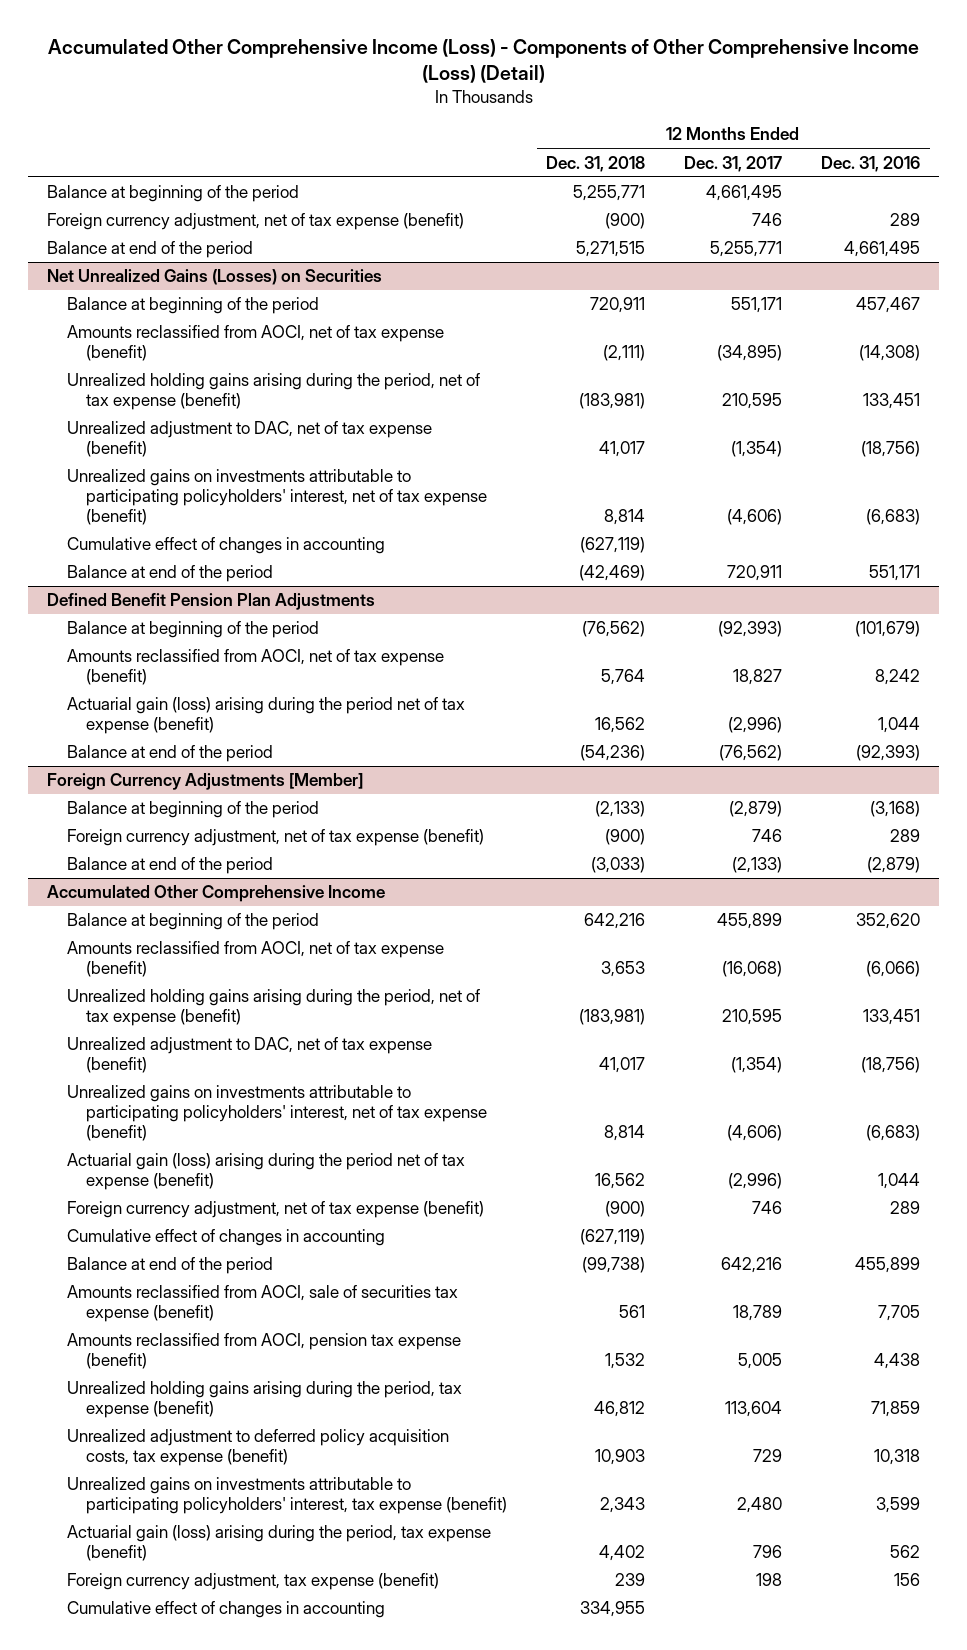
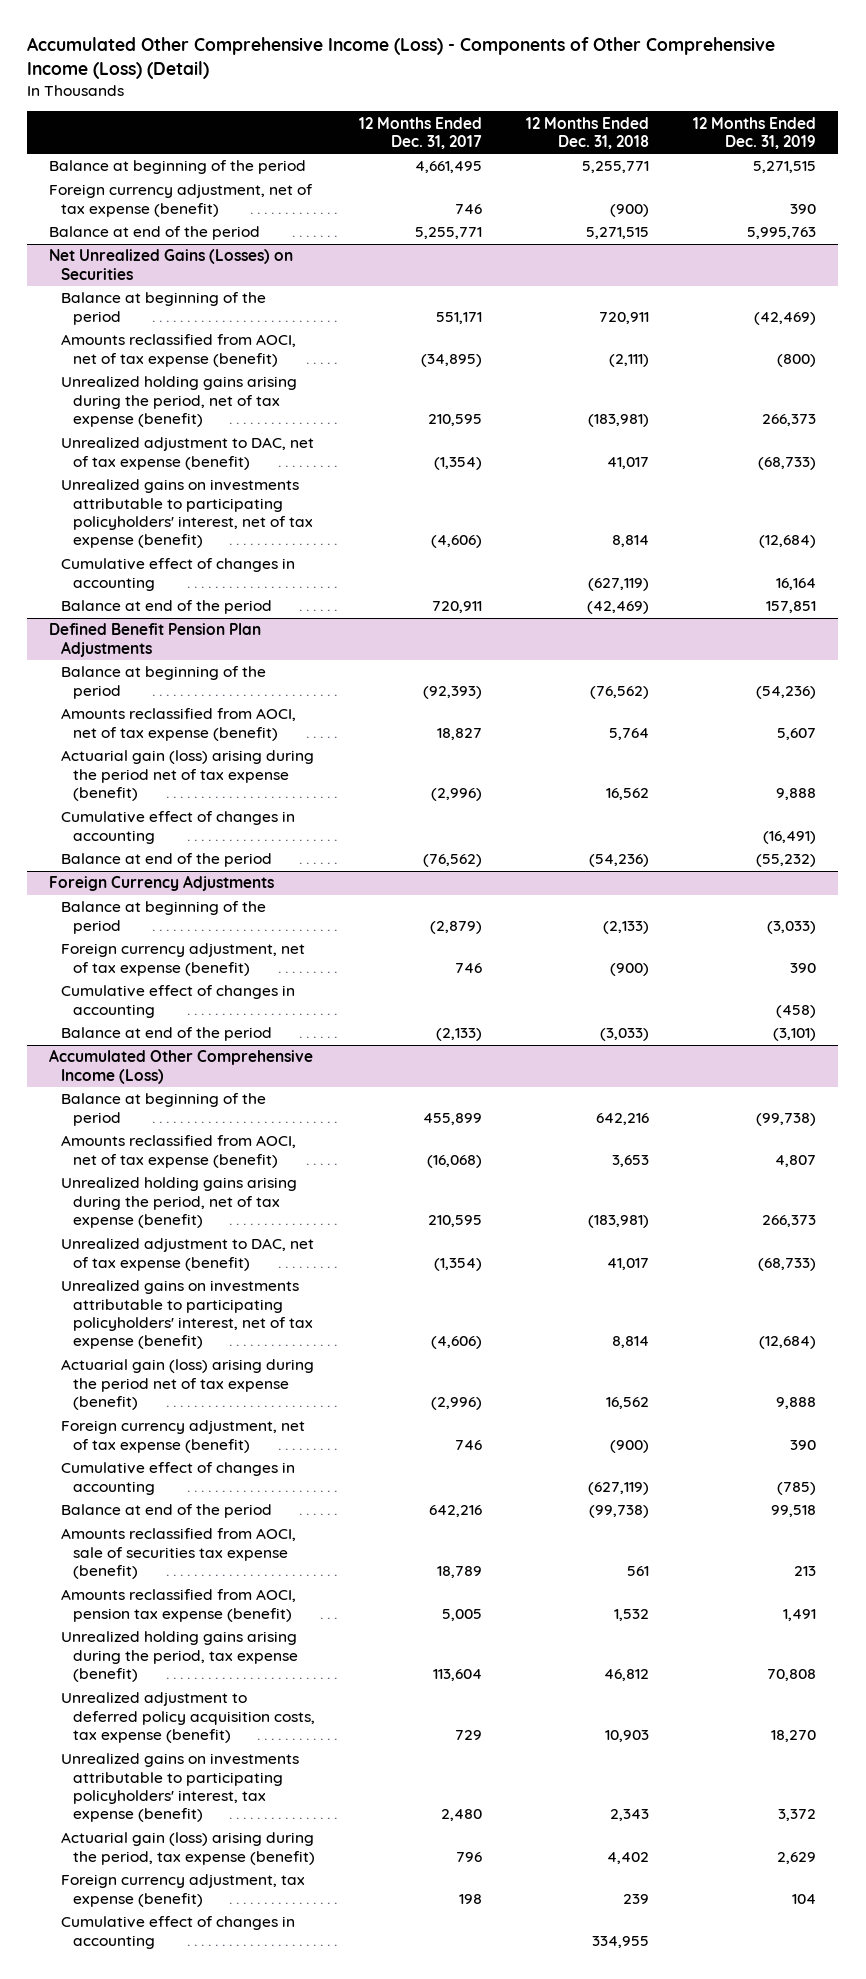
- | 12 Months Ended Dec. 31, 2018 | 12 Months Ended Dec. 31, 2017 | 12 Months Ended Dec. 31, 2016
+ | 12 Months Ended Dec. 31, 2017 | 12 Months Ended Dec. 31, 2018 | 12 Months Ended Dec. 31, 2019
@ Defined Benefit Pension Plan Adjustments
+ Cumulative effect of changes in accounting | | | (16,491)
- Foreign Currency Adjustments [Member]
+ Foreign Currency Adjustments
+ Cumulative effect of changes in accounting | | | (458)
- Accumulated Other Comprehensive Income
+ Accumulated Other Comprehensive Income (Loss)

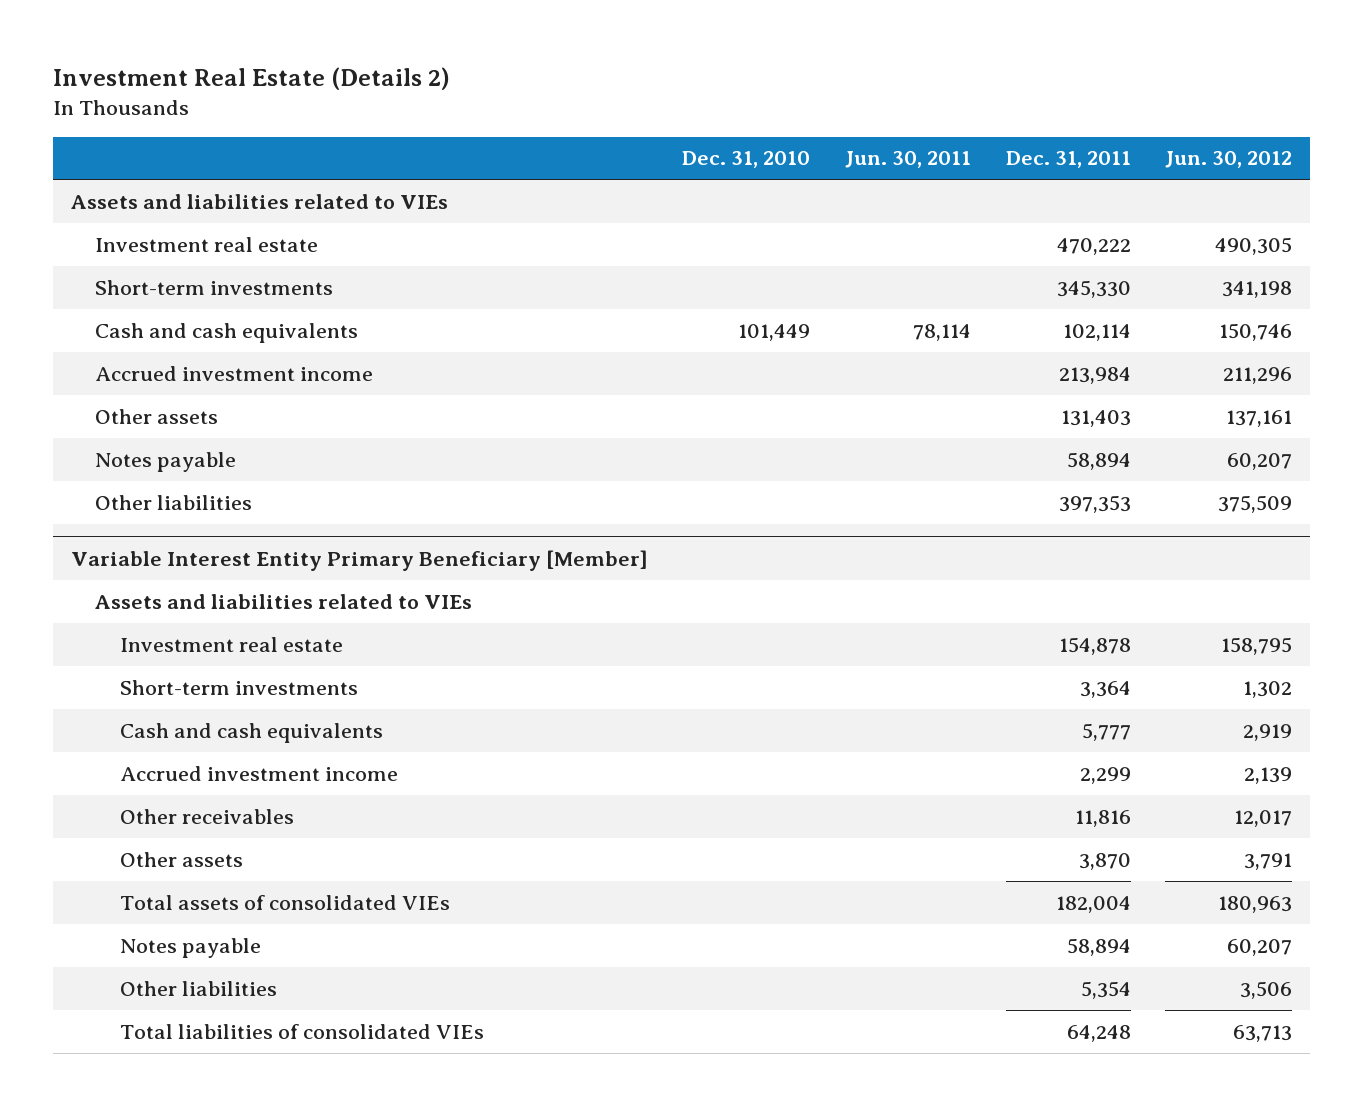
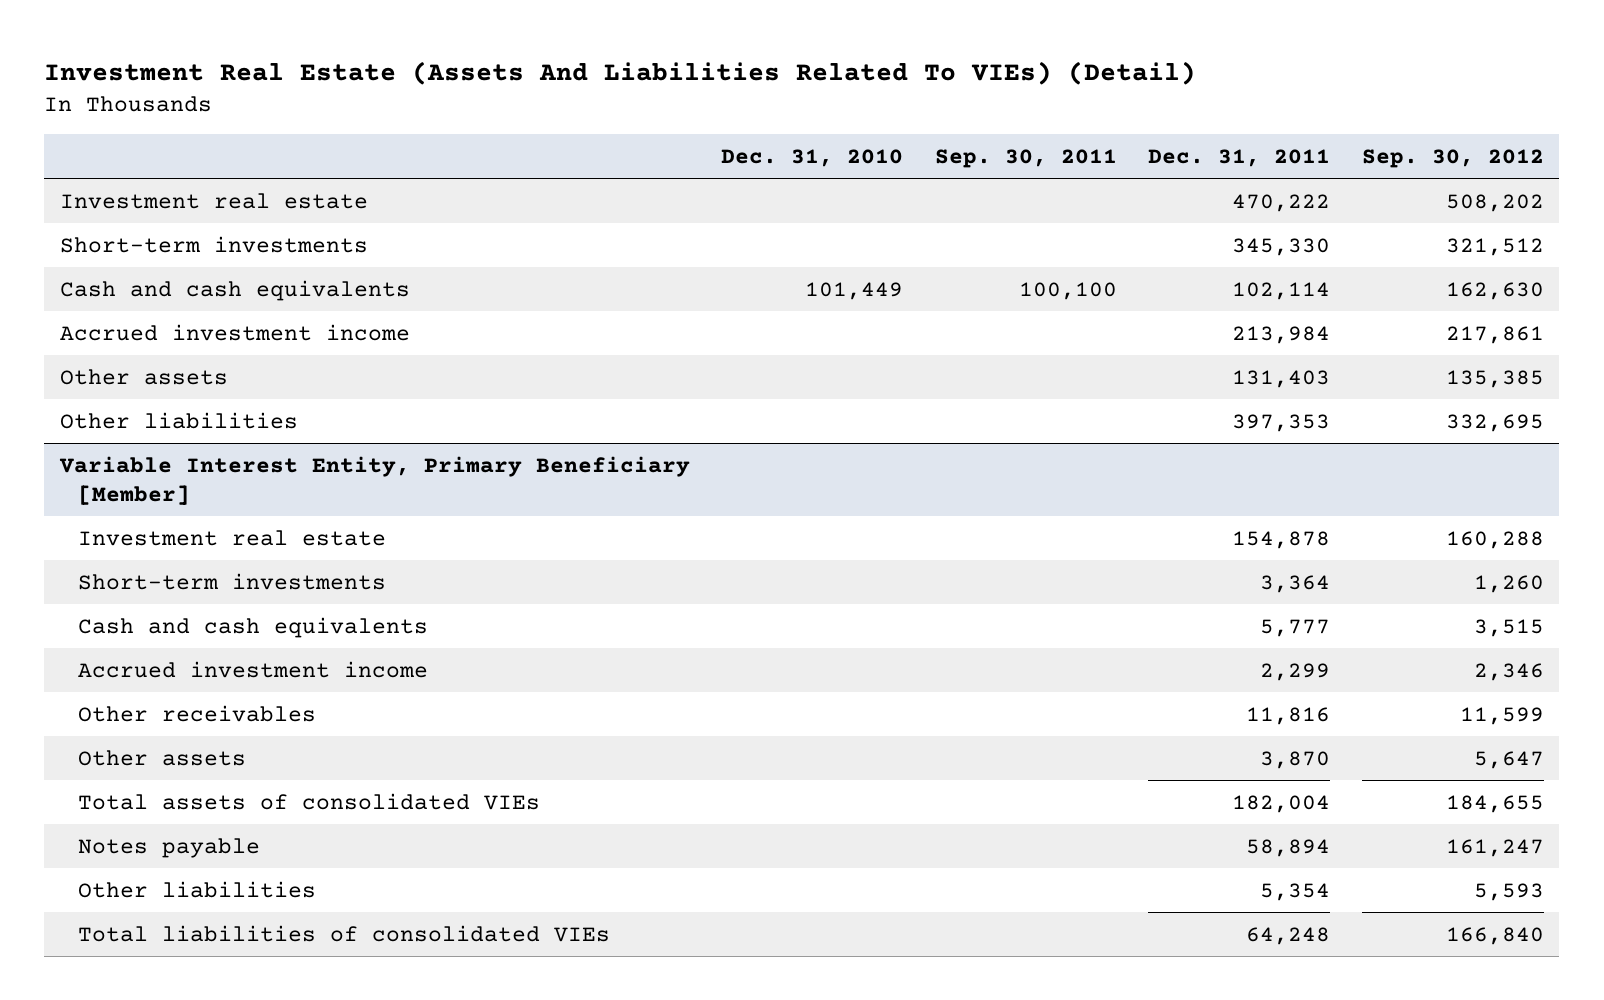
- Investment Real Estate (Details 2)
+ Investment Real Estate (Assets And Liabilities Related To VIEs) (Detail)
- | Dec. 31, 2010 | Jun. 30, 2011 | Dec. 31, 2011 | Jun. 30, 2012
+ | Dec. 31, 2010 | Sep. 30, 2011 | Dec. 31, 2011 | Sep. 30, 2012
- Assets and liabilities related to VIEs
- Notes payable | | | 58,894 | 60,207
- Variable Interest Entity Primary Beneficiary [Member]
- Assets and liabilities related to VIEs
+ Variable Interest Entity, Primary Beneficiary [Member]

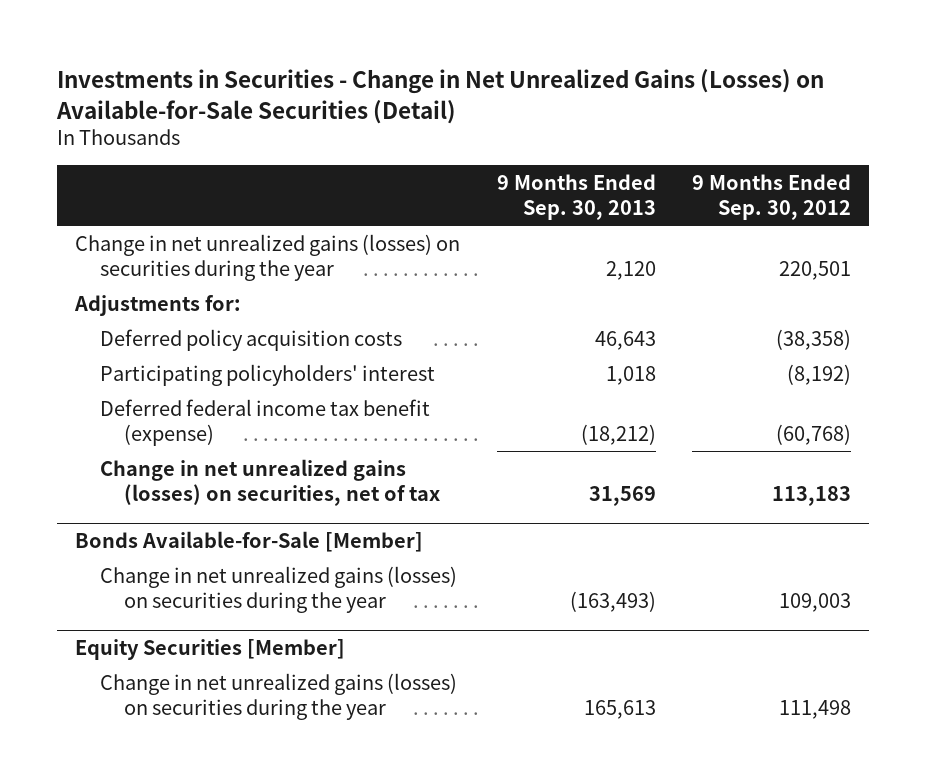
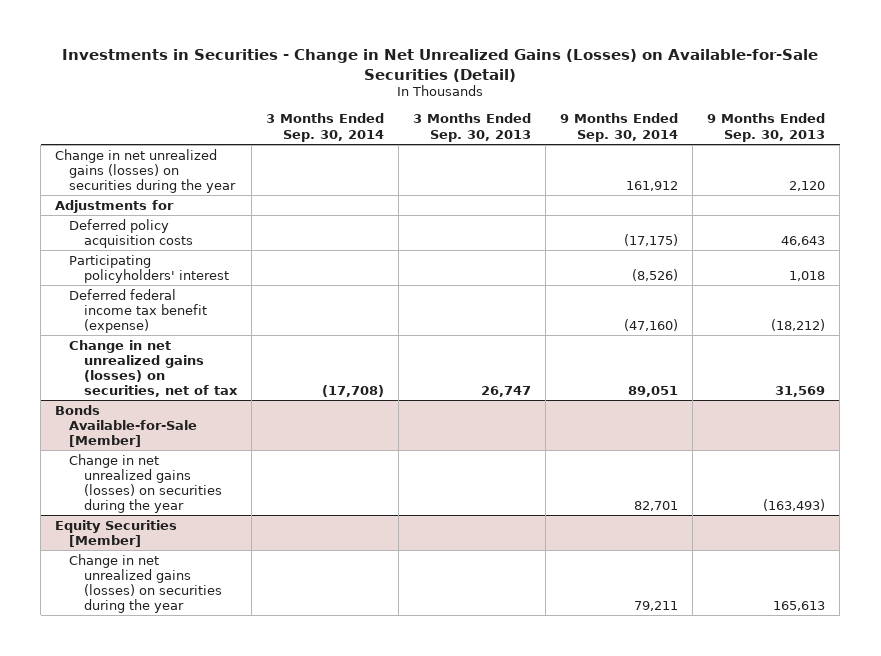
- | 9 Months Ended Sep. 30, 2013 | 9 Months Ended Sep. 30, 2012
+ | 3 Months Ended Sep. 30, 2014 | 3 Months Ended Sep. 30, 2013 | 9 Months Ended Sep. 30, 2014 | 9 Months Ended Sep. 30, 2013
- Adjustments for:
+ Adjustments for

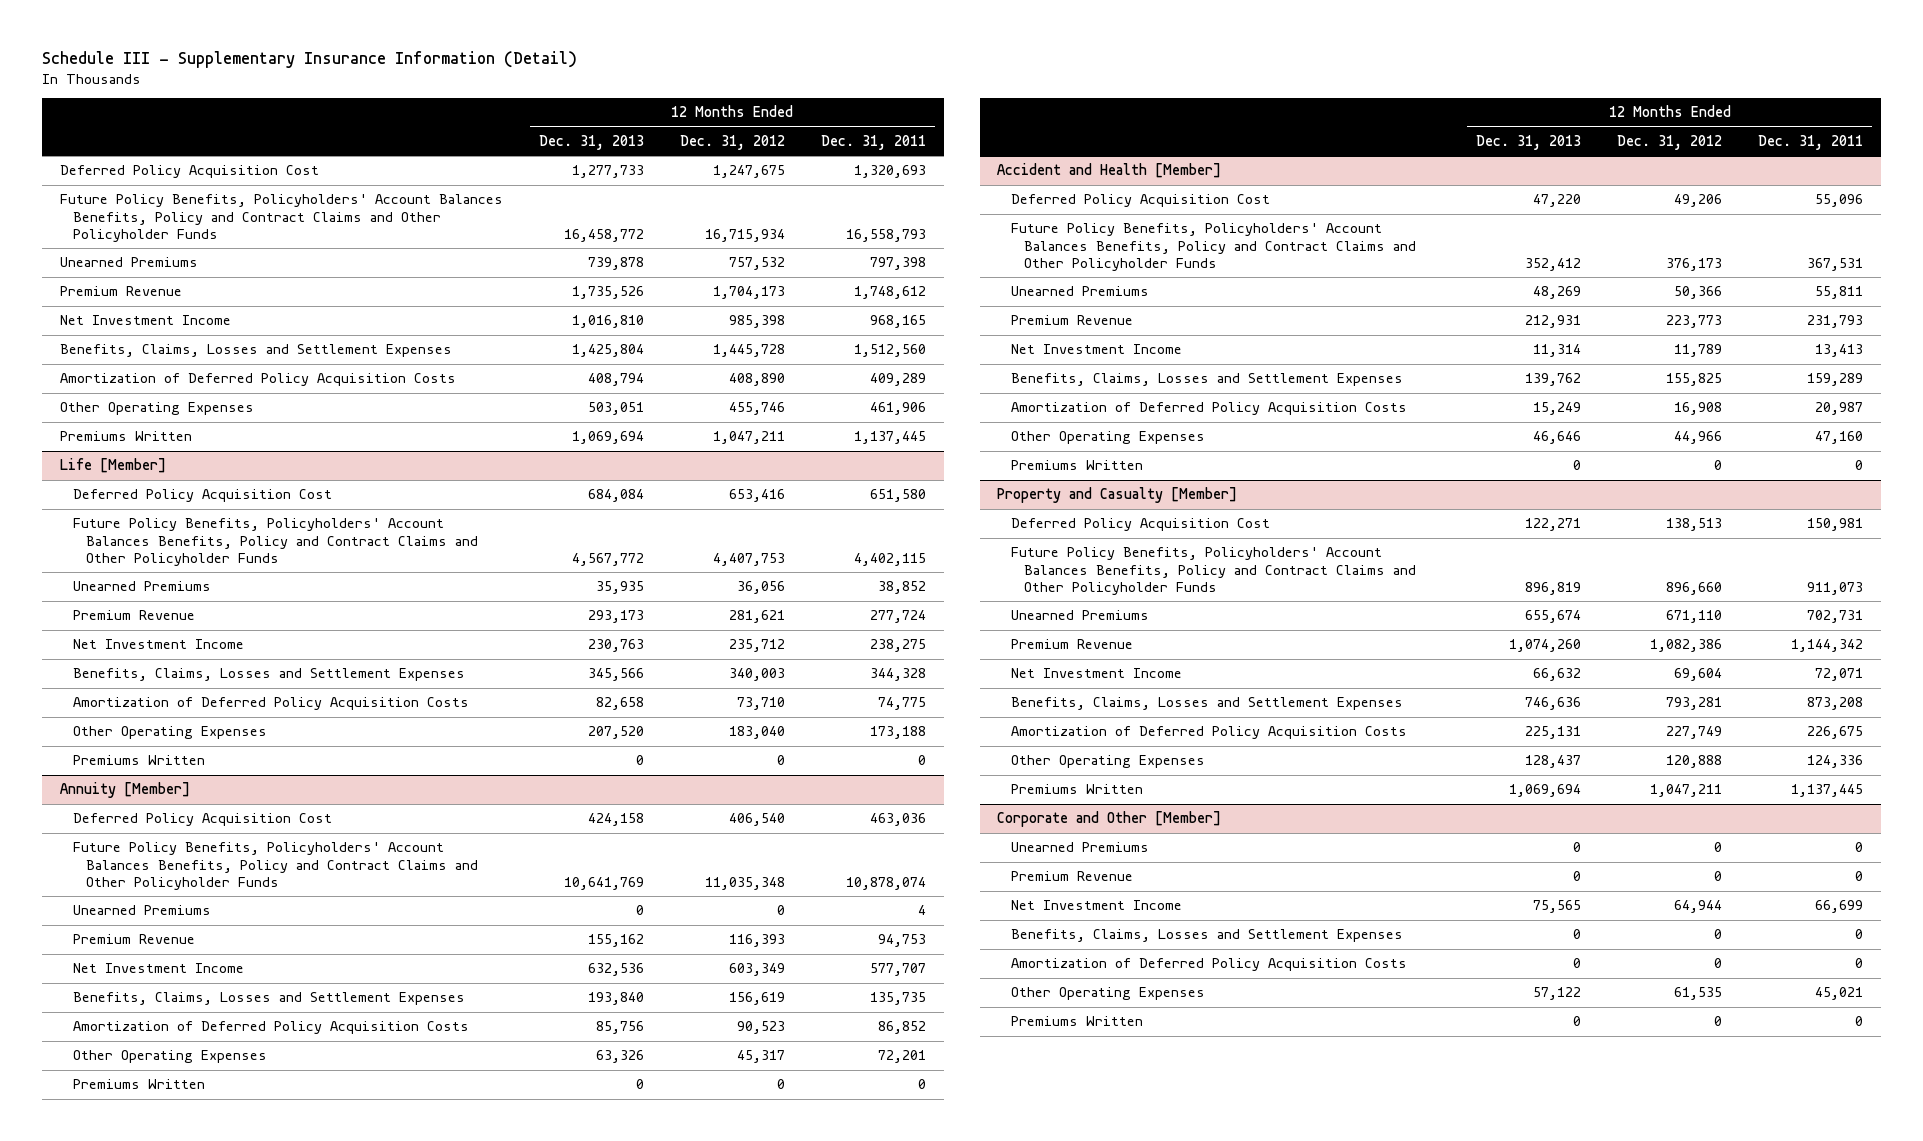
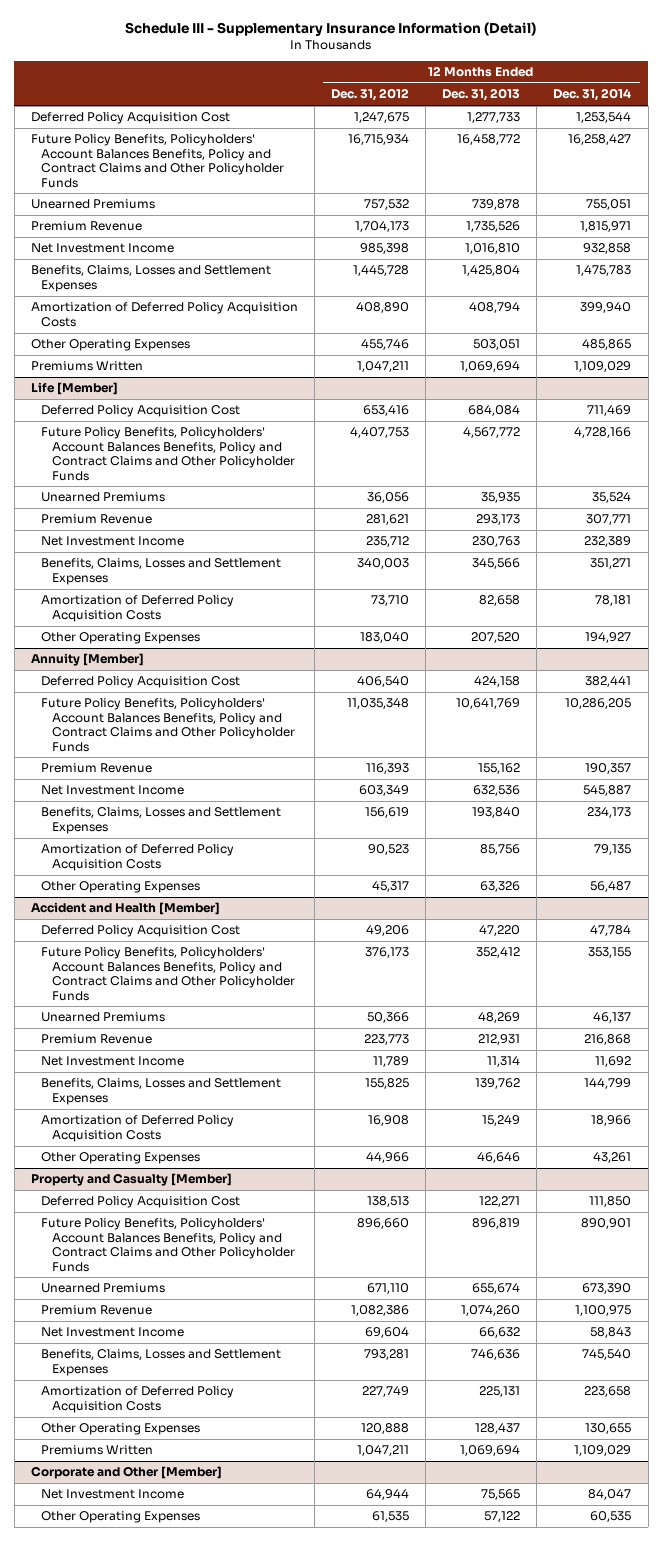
- | 12 Months Ended Dec. 31, 2013 | 12 Months Ended Dec. 31, 2012 | 12 Months Ended Dec. 31, 2011
+ | 12 Months Ended Dec. 31, 2012 | 12 Months Ended Dec. 31, 2013 | 12 Months Ended Dec. 31, 2014
@ Life [Member]
- Premiums Written | 0 | 0 | 0
@ Annuity [Member]
- Unearned Premiums | 0 | 0 | 4
- Premiums Written | 0 | 0 | 0
@ Accident and Health [Member]
- Premiums Written | 0 | 0 | 0
@ Corporate and Other [Member]
- Unearned Premiums | 0 | 0 | 0
- Premium Revenue | 0 | 0 | 0
- Benefits, Claims, Losses and Settlement Expenses | 0 | 0 | 0
- Amortization of Deferred Policy Acquisition Costs | 0 | 0 | 0
- Premiums Written | 0 | 0 | 0

